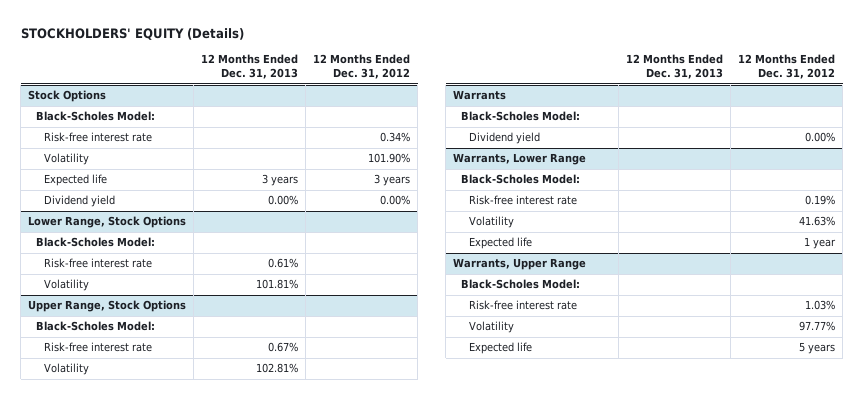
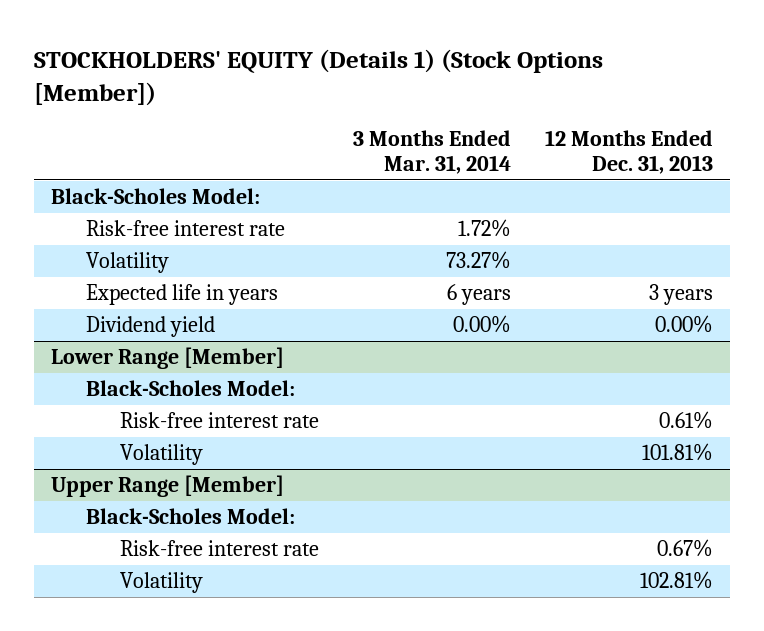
- STOCKHOLDERS' EQUITY (Details)
+ STOCKHOLDERS' EQUITY (Details 1) (Stock Options [Member])
- | 12 Months Ended Dec. 31, 2013 | 12 Months Ended Dec. 31, 2012
+ | 3 Months Ended Mar. 31, 2014 | 12 Months Ended Dec. 31, 2013
- Stock Options
- Black-Scholes Model:
- Risk-free interest rate | | 0.34%
- Volatility | | 101.90%
- Expected life | 3 years | 3 years
- Dividend yield | 0.00% | 0.00%
- Lower Range, Stock Options
+ Black-Scholes Model:
+ Risk-free interest rate | 1.72% |
+ Volatility | 73.27% |
+ Expected life in years | 6 years | 3 years
+ Dividend yield | 0.00% | 0.00%
+ Lower Range [Member]
- Upper Range, Stock Options
+ Upper Range [Member]
- Warrants
- Black-Scholes Model:
- Dividend yield | | 0.00%
- Warrants, Lower Range
- Black-Scholes Model:
- Risk-free interest rate | | 0.19%
- Volatility | | 41.63%
- Expected life | | 1 year
- Warrants, Upper Range
- Black-Scholes Model:
- Risk-free interest rate | | 1.03%
- Volatility | | 97.77%
- Expected life | | 5 years

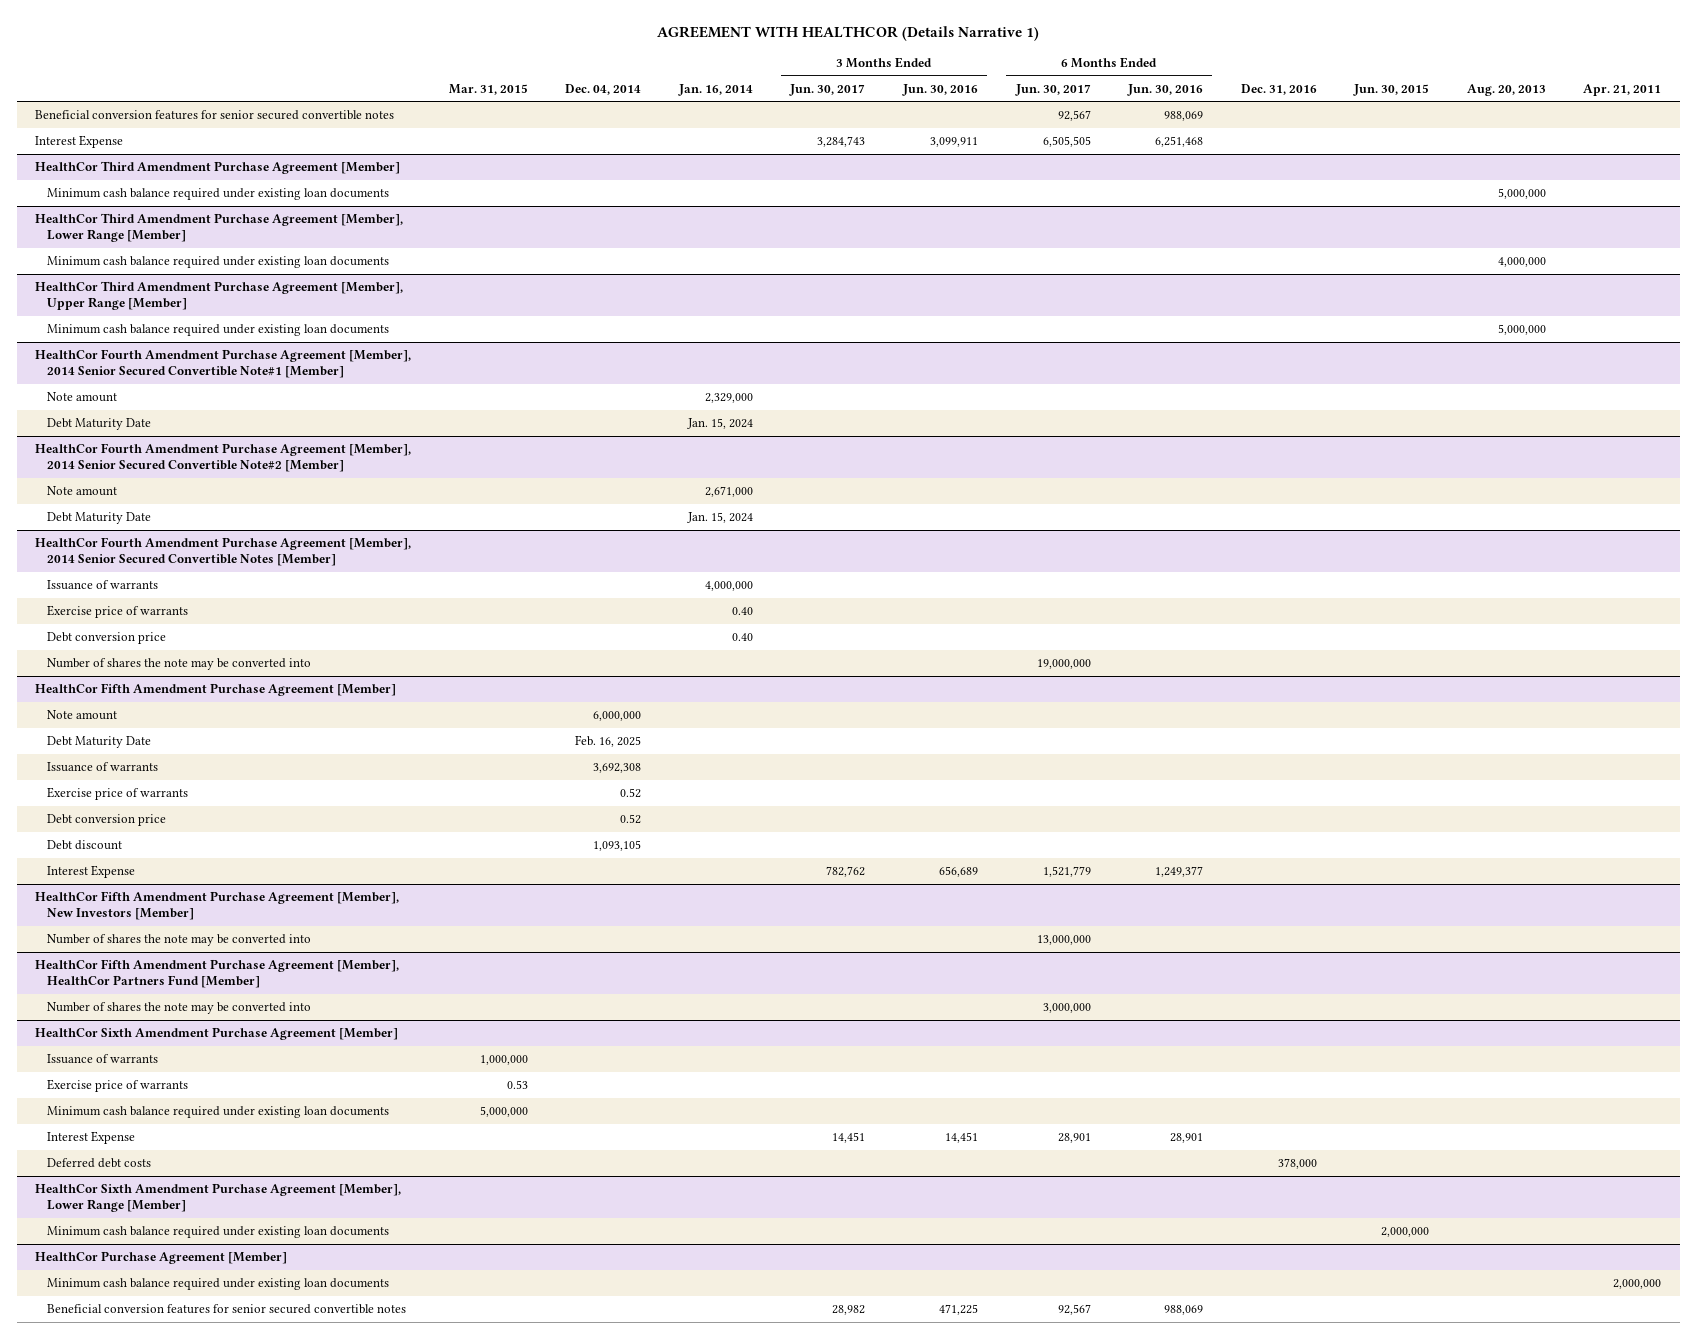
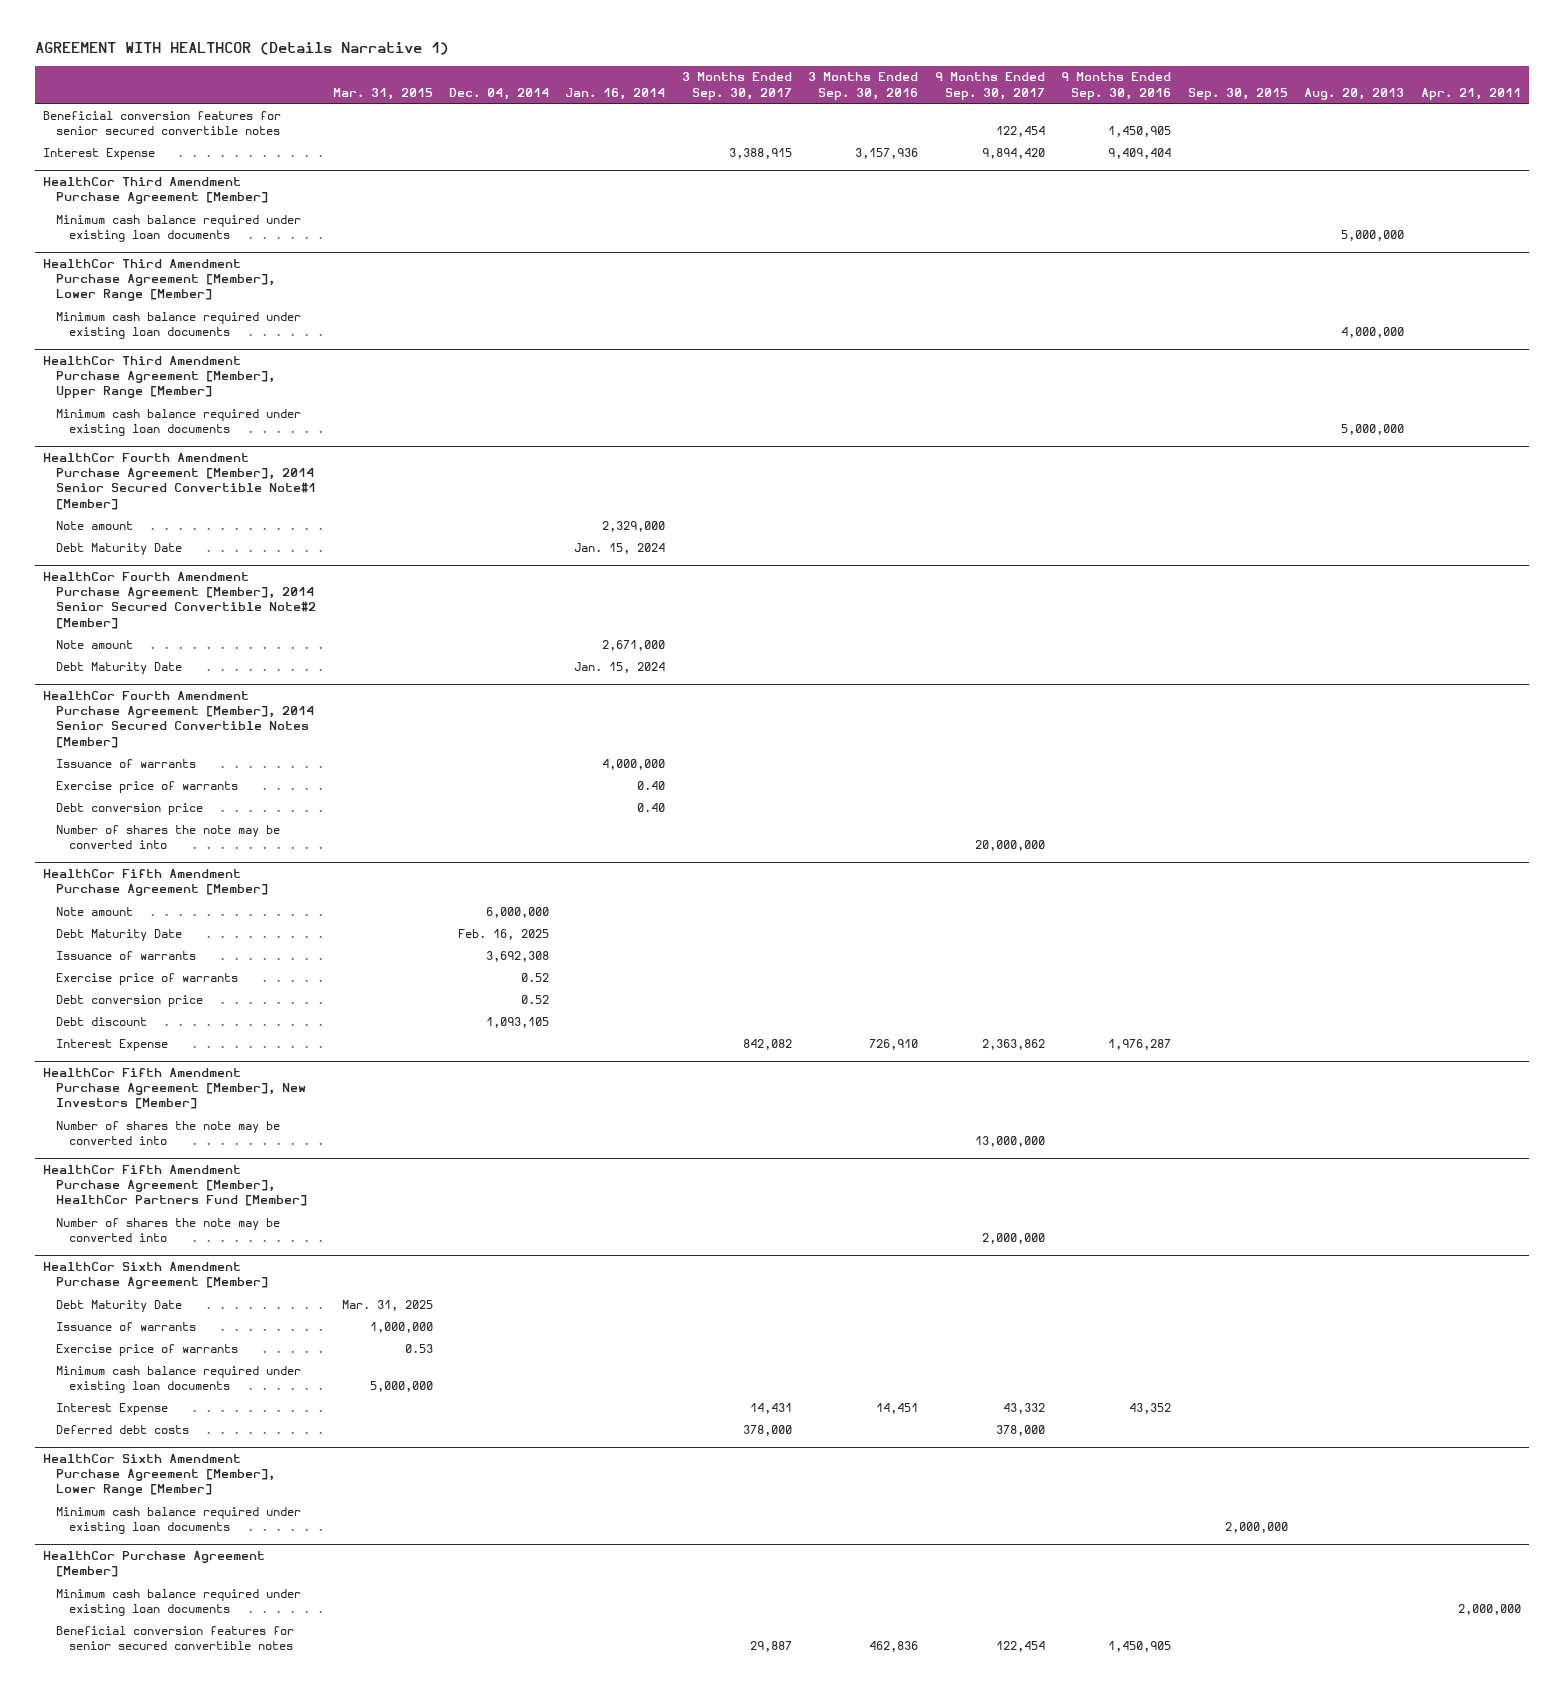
- | Mar. 31, 2015 | Dec. 04, 2014 | Jan. 16, 2014 | 3 Months Ended Jun. 30, 2017 | 3 Months Ended Jun. 30, 2016 | 6 Months Ended Jun. 30, 2017 | 6 Months Ended Jun. 30, 2016 | Dec. 31, 2016 | Jun. 30, 2015 | Aug. 20, 2013 | Apr. 21, 2011
+ | Mar. 31, 2015 | Dec. 04, 2014 | Jan. 16, 2014 | 3 Months Ended Sep. 30, 2017 | 3 Months Ended Sep. 30, 2016 | 9 Months Ended Sep. 30, 2017 | 9 Months Ended Sep. 30, 2016 | Sep. 30, 2015 | Aug. 20, 2013 | Apr. 21, 2011
@ HealthCor Sixth Amendment Purchase Agreement [Member]
+ Debt Maturity Date | Mar. 31, 2025 | | | | | | | | |

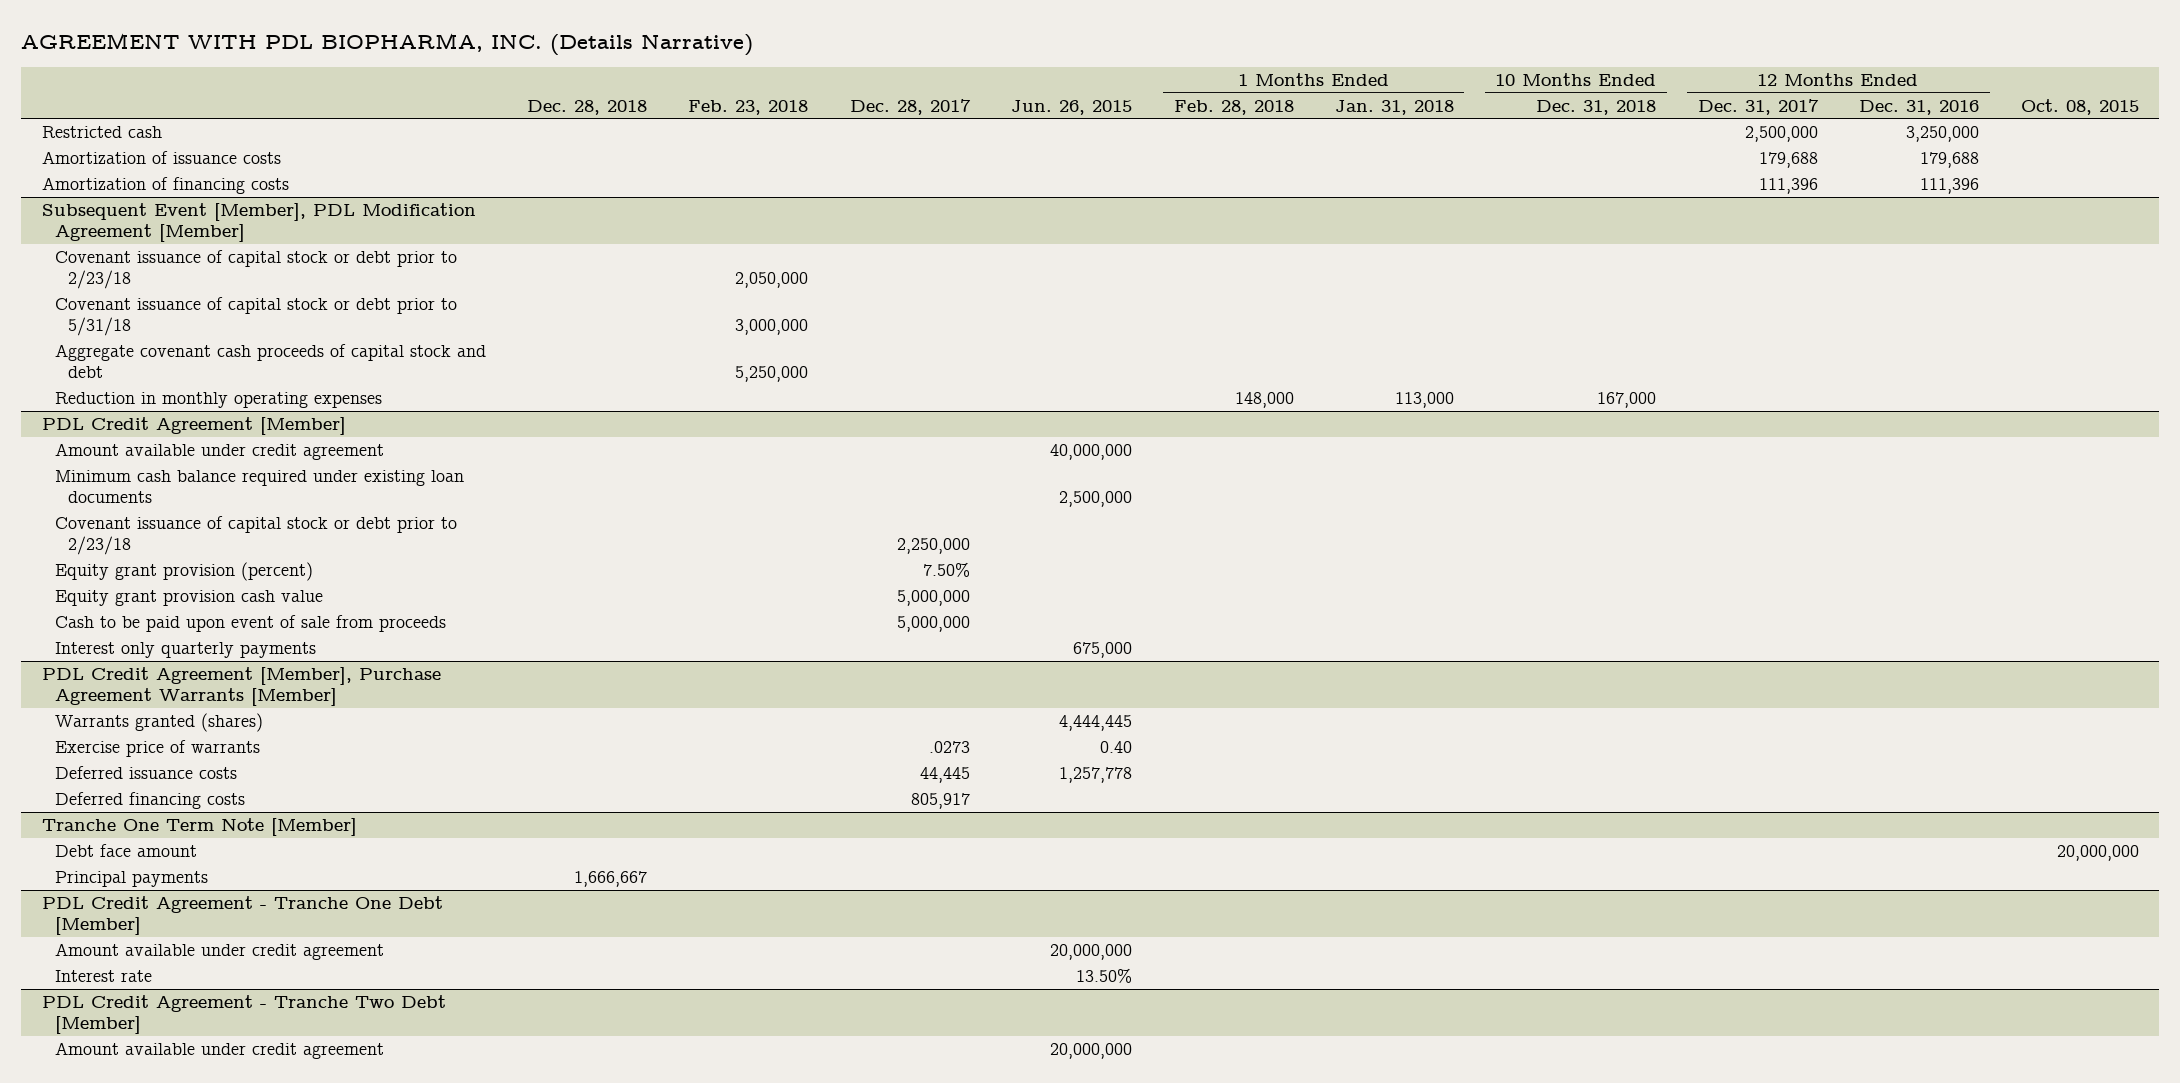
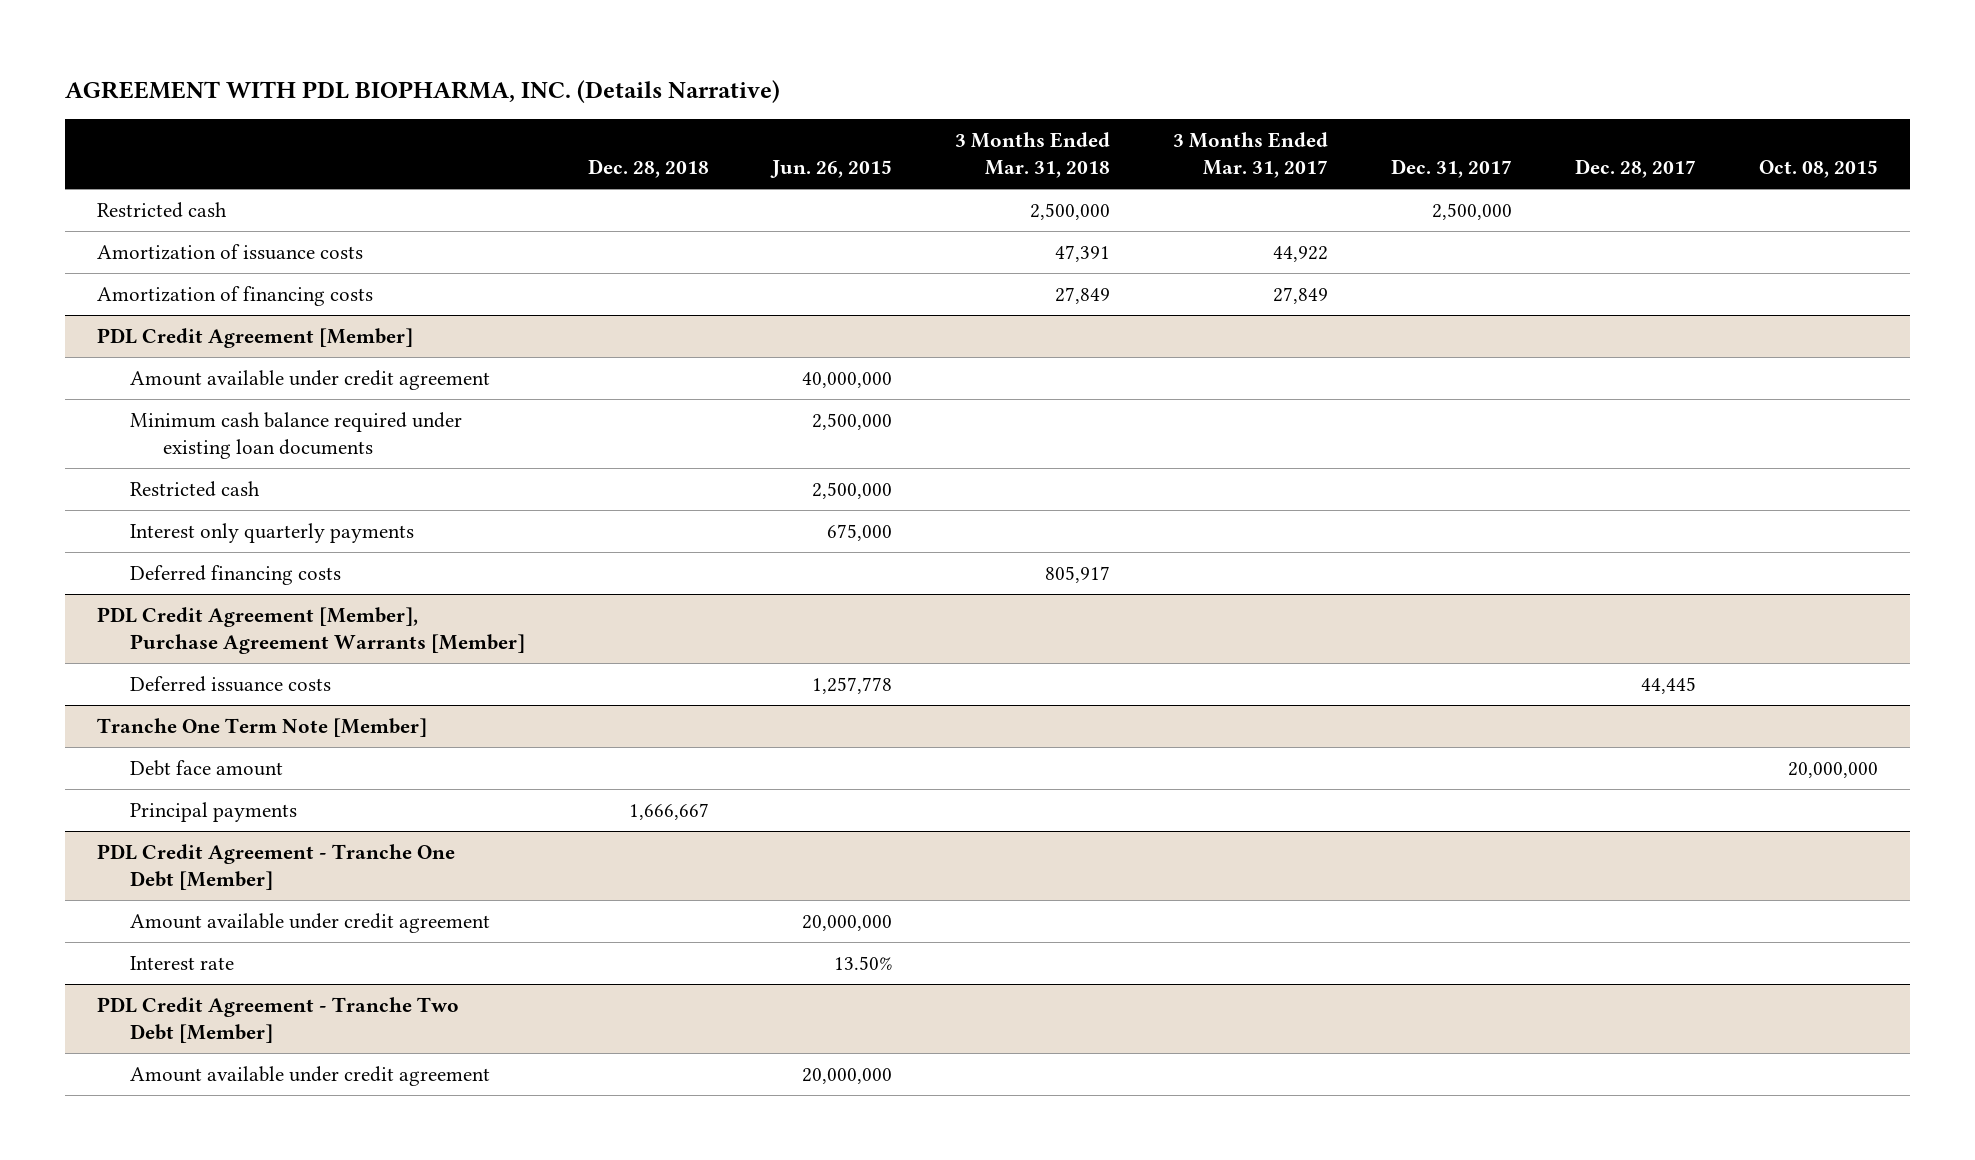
- | Dec. 28, 2018 | Feb. 23, 2018 | Dec. 28, 2017 | Jun. 26, 2015 | 1 Months Ended Feb. 28, 2018 | 1 Months Ended Jan. 31, 2018 | 10 Months Ended Dec. 31, 2018 | 12 Months Ended Dec. 31, 2017 | 12 Months Ended Dec. 31, 2016 | Oct. 08, 2015
+ | Dec. 28, 2018 | Jun. 26, 2015 | 3 Months Ended Mar. 31, 2018 | 3 Months Ended Mar. 31, 2017 | Dec. 31, 2017 | Dec. 28, 2017 | Oct. 08, 2015
- Subsequent Event [Member], PDL Modification Agreement [Member]
- Covenant issuance of capital stock or debt prior to 2/23/18 | | 2,050,000 | | | | | | | |
- Covenant issuance of capital stock or debt prior to 5/31/18 | | 3,000,000 | | | | | | | |
- Aggregate covenant cash proceeds of capital stock and debt | | 5,250,000 | | | | | | | |
- Reduction in monthly operating expenses | | | | | 148,000 | 113,000 | 167,000 | | |
@ PDL Credit Agreement [Member]
- Covenant issuance of capital stock or debt prior to 2/23/18 | | | 2,250,000 | | | | | | |
- Equity grant provision (percent) | | | 7.50% | | | | | | |
- Equity grant provision cash value | | | 5,000,000 | | | | | | |
- Cash to be paid upon event of sale from proceeds | | | 5,000,000 | | | | | | |
+ Restricted cash | | 2,500,000 | | | | |
+ Deferred financing costs | | | 805,917 | | | |
@ PDL Credit Agreement [Member], Purchase Agreement Warrants [Member]
- Warrants granted (shares) | | | | 4,444,445 | | | | | |
- Exercise price of warrants | | | .0273 | 0.40 | | | | | |
- Deferred financing costs | | | 805,917 | | | | | | |

